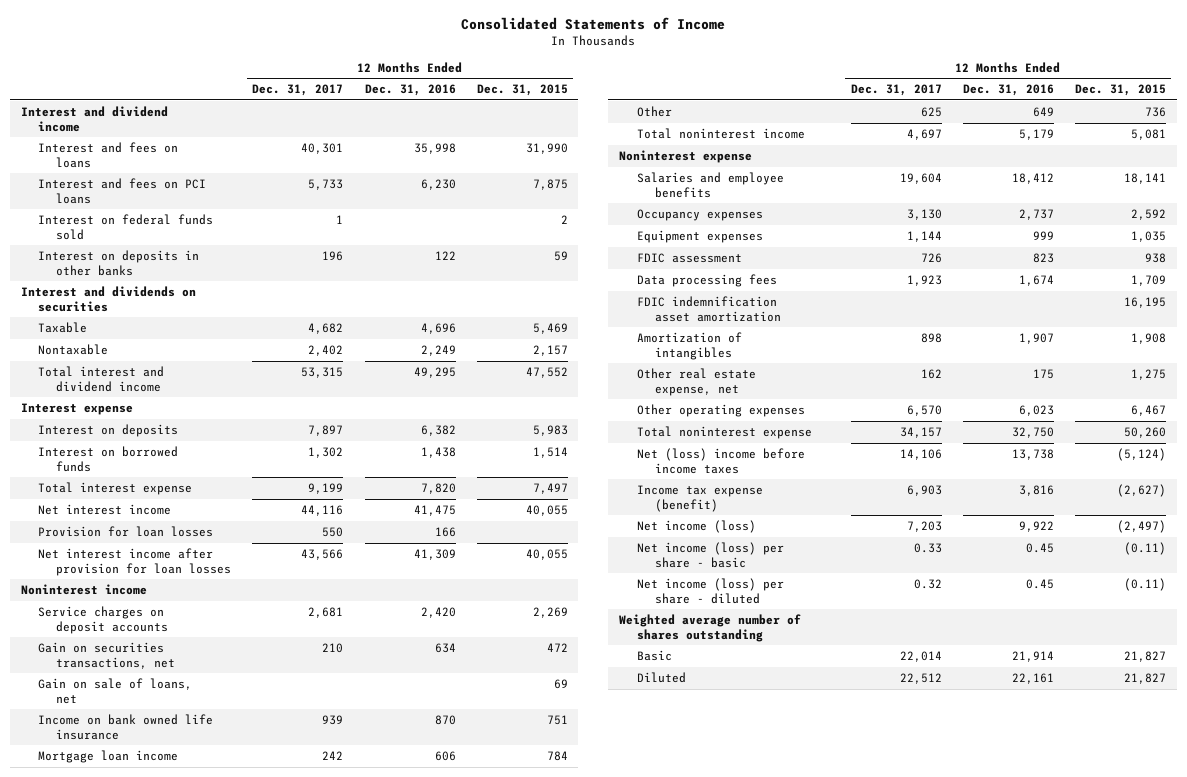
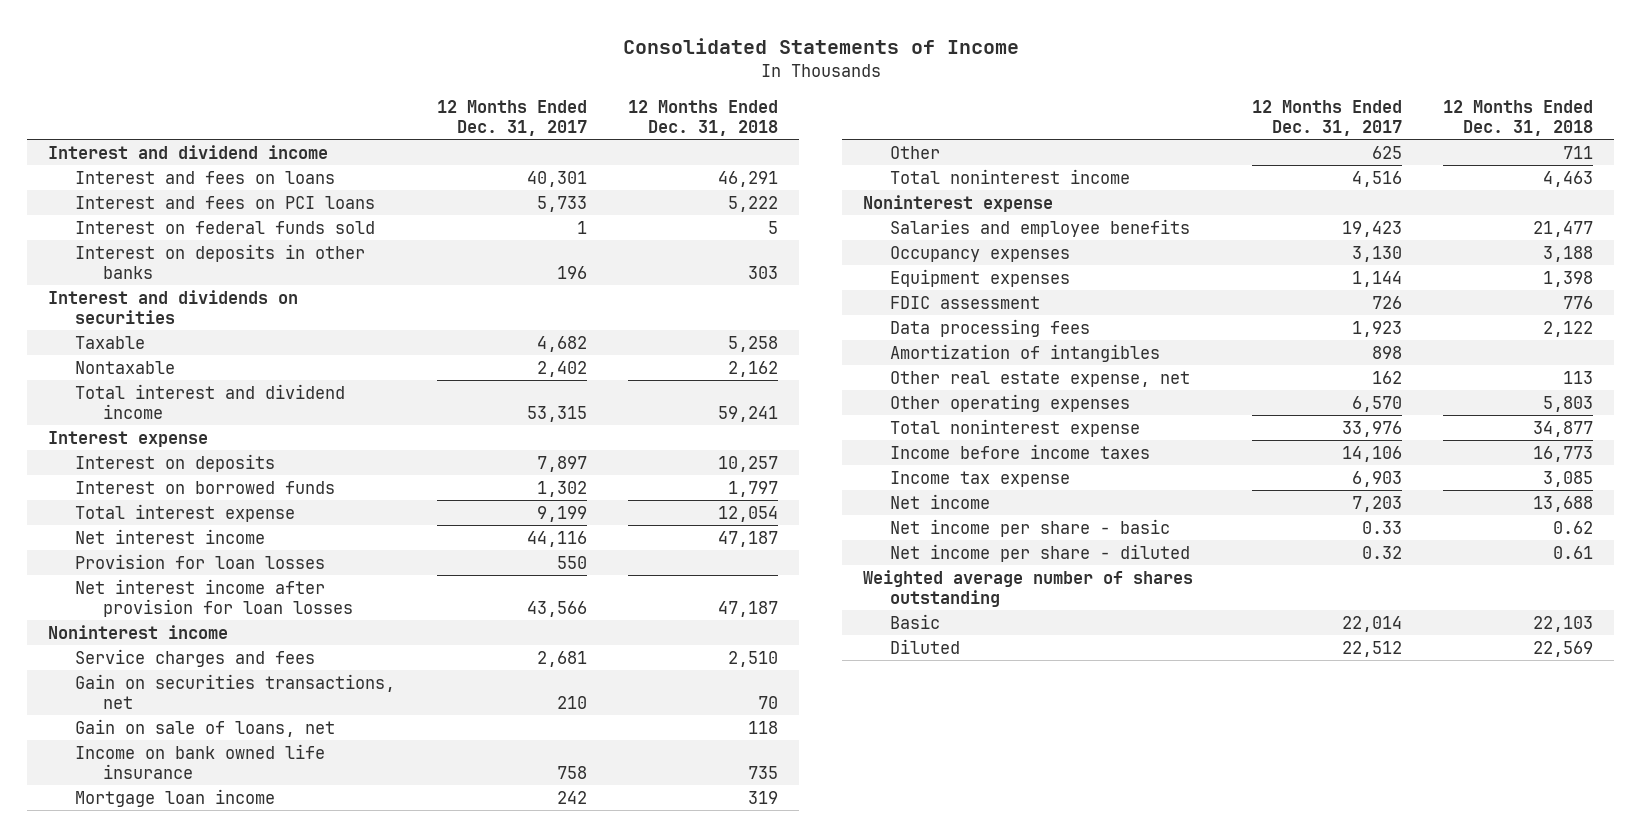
- | 12 Months Ended Dec. 31, 2017 | 12 Months Ended Dec. 31, 2016 | 12 Months Ended Dec. 31, 2015
+ | 12 Months Ended Dec. 31, 2017 | 12 Months Ended Dec. 31, 2018
- Service charges on deposit accounts | 2,681 | 2,420 | 2,269
+ Service charges and fees | 2,681 | 2,510
- Income on bank owned life insurance | 939 | 870 | 751
+ Income on bank owned life insurance | 758 | 735
- Total noninterest income | 4,697 | 5,179 | 5,081
+ Total noninterest income | 4,516 | 4,463
- Salaries and employee benefits | 19,604 | 18,412 | 18,141
+ Salaries and employee benefits | 19,423 | 21,477
- FDIC indemnification asset amortization | | | 16,195
- Total noninterest expense | 34,157 | 32,750 | 50,260
- Net (loss) income before income taxes | 14,106 | 13,738 | (5,124)
- Income tax expense (benefit) | 6,903 | 3,816 | (2,627)
- Net income (loss) | 7,203 | 9,922 | (2,497)
- Net income (loss) per share - basic | 0.33 | 0.45 | (0.11)
- Net income (loss) per share - diluted | 0.32 | 0.45 | (0.11)
+ Total noninterest expense | 33,976 | 34,877
+ Income before income taxes | 14,106 | 16,773
+ Income tax expense | 6,903 | 3,085
+ Net income | 7,203 | 13,688
+ Net income per share - basic | 0.33 | 0.62
+ Net income per share - diluted | 0.32 | 0.61

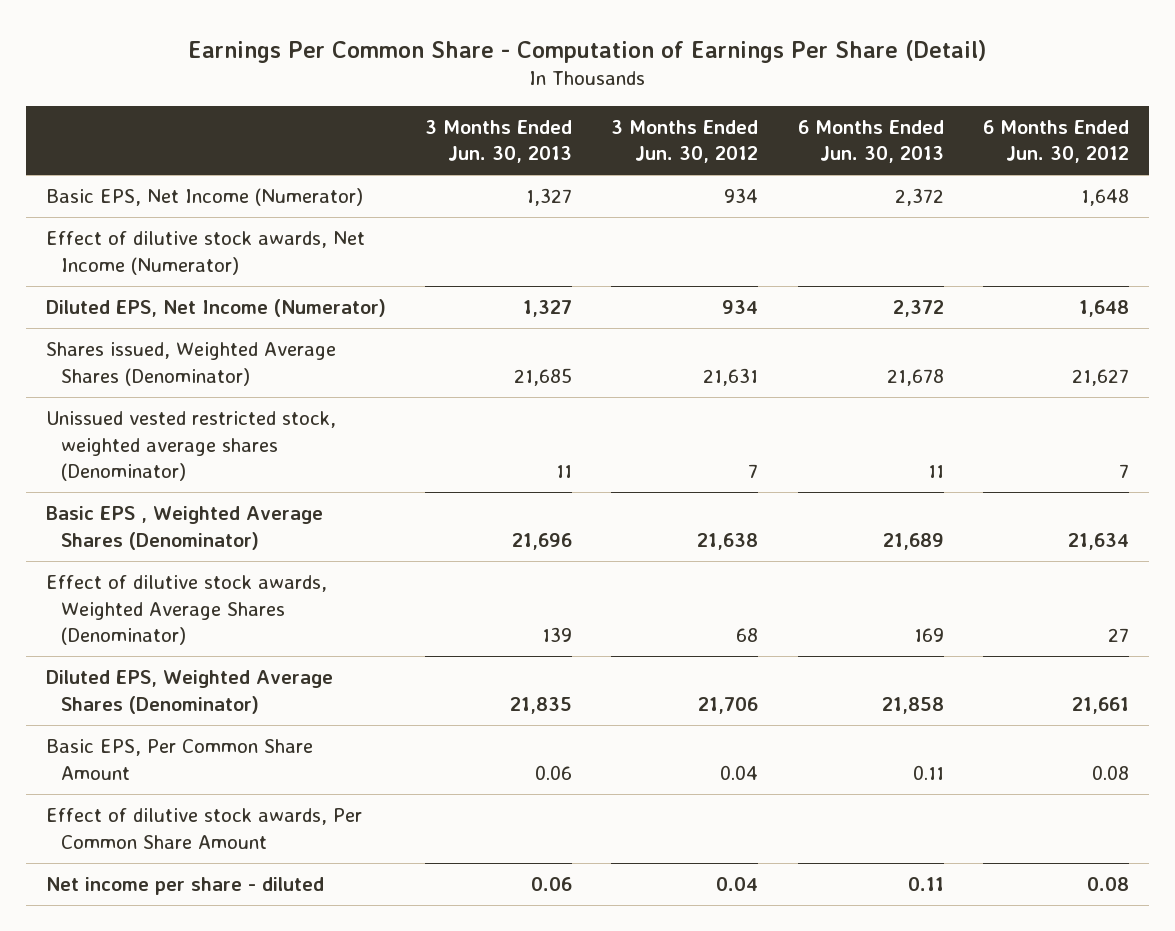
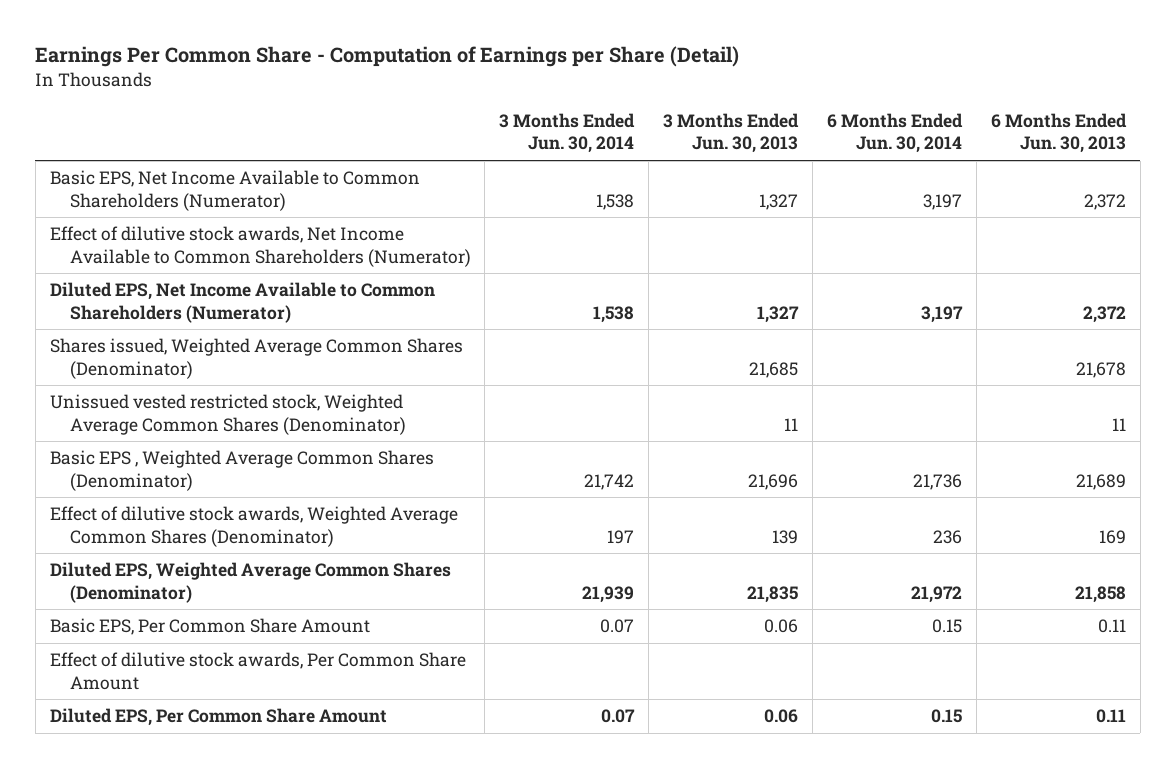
- Earnings Per Common Share - Computation of Earnings Per Share (Detail)
+ Earnings Per Common Share - Computation of Earnings per Share (Detail)
- | 3 Months Ended Jun. 30, 2013 | 3 Months Ended Jun. 30, 2012 | 6 Months Ended Jun. 30, 2013 | 6 Months Ended Jun. 30, 2012
+ | 3 Months Ended Jun. 30, 2014 | 3 Months Ended Jun. 30, 2013 | 6 Months Ended Jun. 30, 2014 | 6 Months Ended Jun. 30, 2013
- Basic EPS, Net Income (Numerator) | 1,327 | 934 | 2,372 | 1,648
- Effect of dilutive stock awards, Net Income (Numerator)
- Diluted EPS, Net Income (Numerator) | 1,327 | 934 | 2,372 | 1,648
- Shares issued, Weighted Average Shares (Denominator) | 21,685 | 21,631 | 21,678 | 21,627
- Unissued vested restricted stock, weighted average shares (Denominator) | 11 | 7 | 11 | 7
- Basic EPS , Weighted Average Shares (Denominator) | 21,696 | 21,638 | 21,689 | 21,634
- Effect of dilutive stock awards, Weighted Average Shares (Denominator) | 139 | 68 | 169 | 27
- Diluted EPS, Weighted Average Shares (Denominator) | 21,835 | 21,706 | 21,858 | 21,661
+ Basic EPS, Net Income Available to Common Shareholders (Numerator) | 1,538 | 1,327 | 3,197 | 2,372
+ Effect of dilutive stock awards, Net Income Available to Common Shareholders (Numerator)
+ Diluted EPS, Net Income Available to Common Shareholders (Numerator) | 1,538 | 1,327 | 3,197 | 2,372
+ Shares issued, Weighted Average Common Shares (Denominator) | | 21,685 | | 21,678
+ Unissued vested restricted stock, Weighted Average Common Shares (Denominator) | | 11 | | 11
+ Basic EPS , Weighted Average Common Shares (Denominator) | 21,742 | 21,696 | 21,736 | 21,689
+ Effect of dilutive stock awards, Weighted Average Common Shares (Denominator) | 197 | 139 | 236 | 169
+ Diluted EPS, Weighted Average Common Shares (Denominator) | 21,939 | 21,835 | 21,972 | 21,858
- Net income per share - diluted | 0.06 | 0.04 | 0.11 | 0.08
+ Diluted EPS, Per Common Share Amount | 0.07 | 0.06 | 0.15 | 0.11

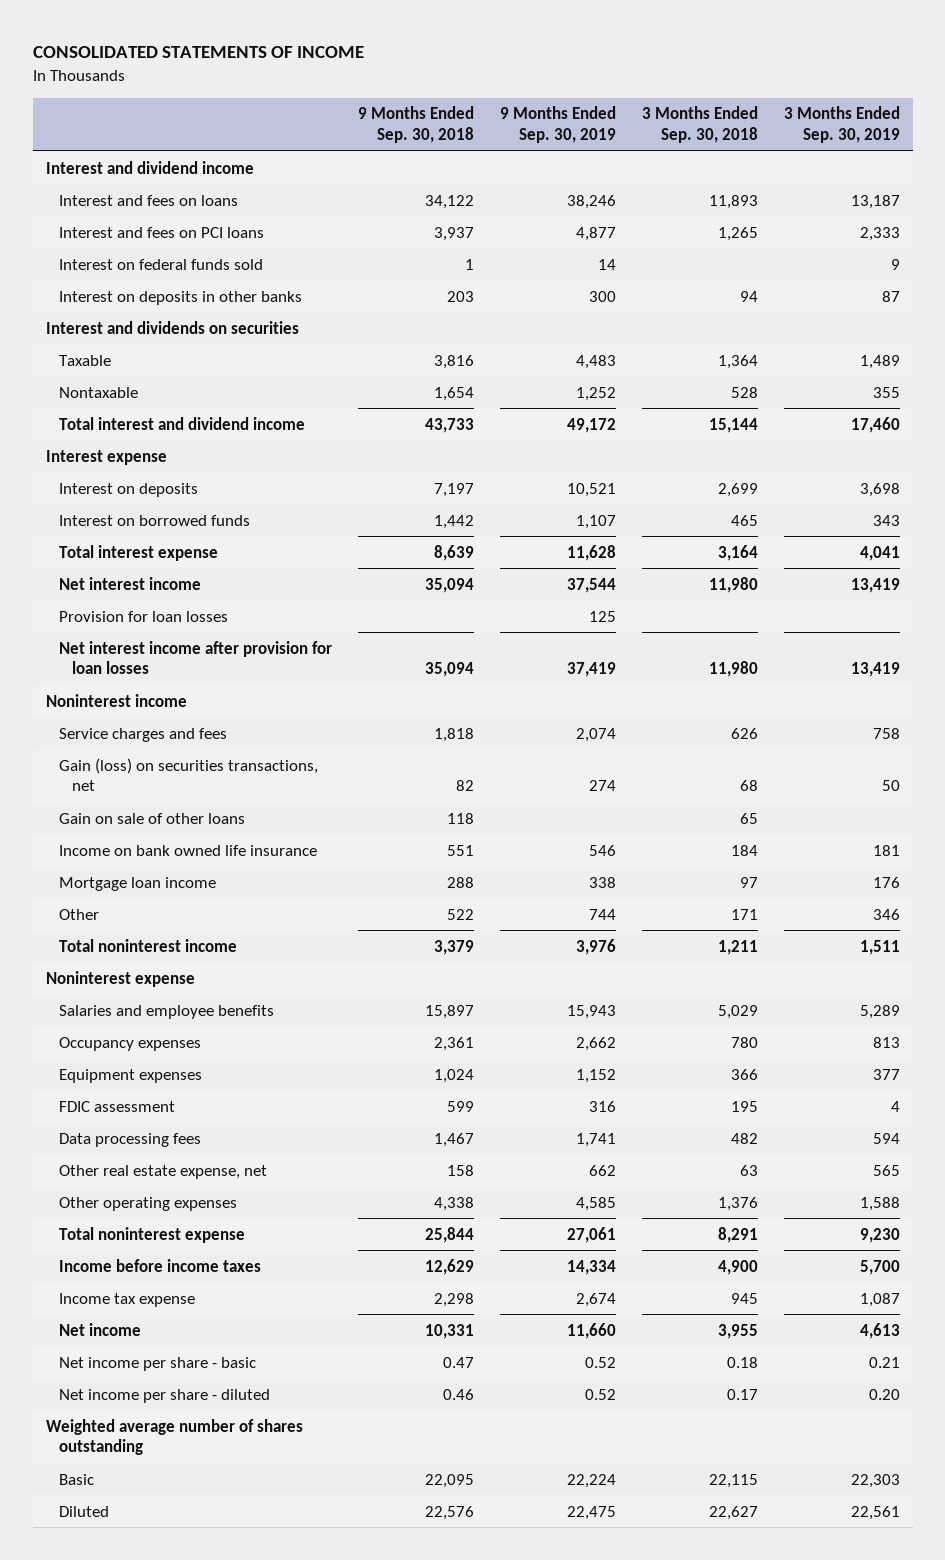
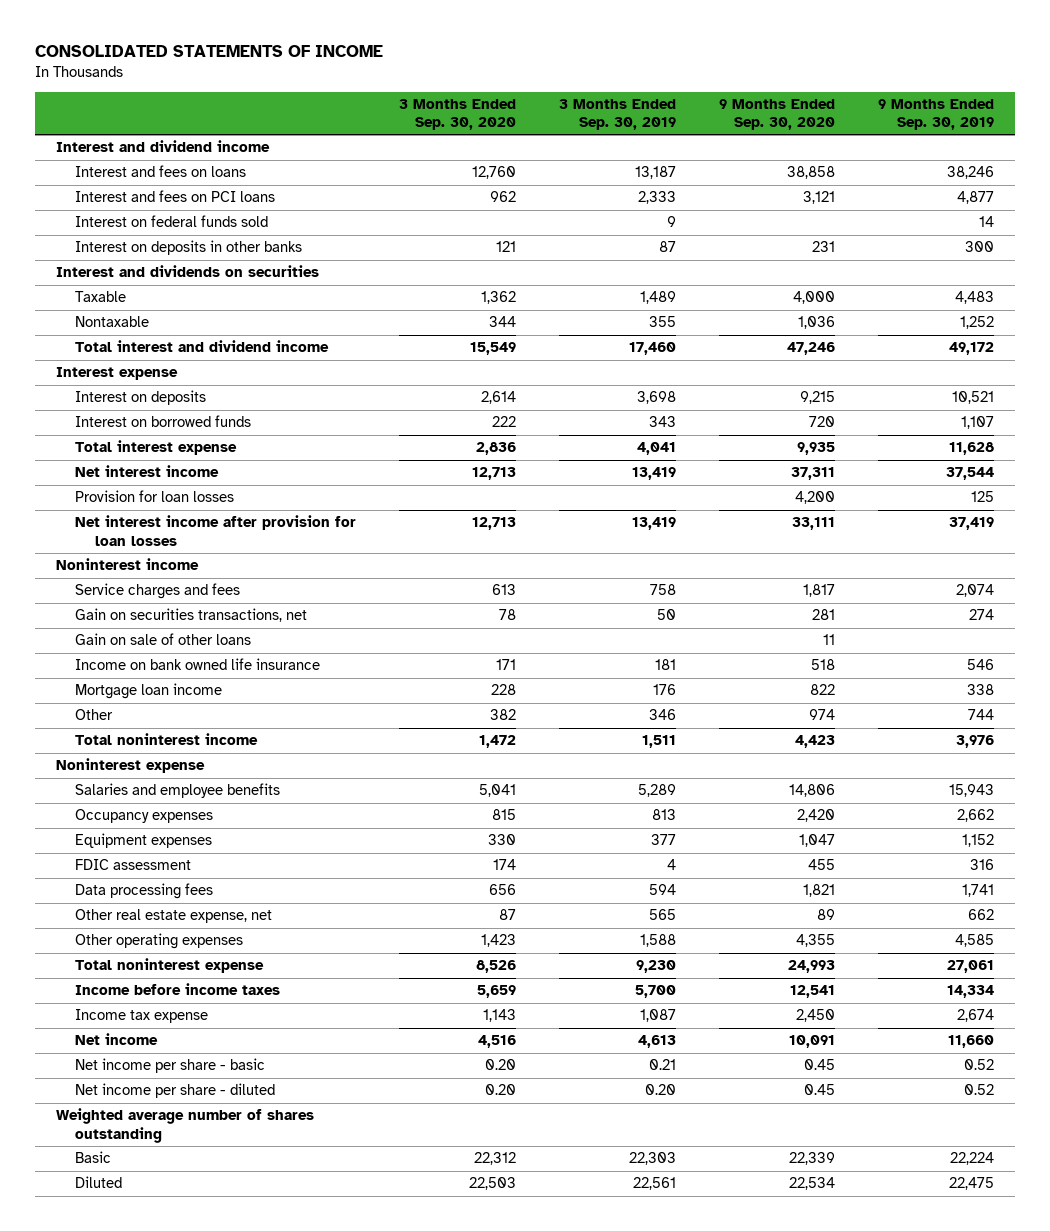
- | 9 Months Ended Sep. 30, 2018 | 9 Months Ended Sep. 30, 2019 | 3 Months Ended Sep. 30, 2018 | 3 Months Ended Sep. 30, 2019
+ | 3 Months Ended Sep. 30, 2020 | 3 Months Ended Sep. 30, 2019 | 9 Months Ended Sep. 30, 2020 | 9 Months Ended Sep. 30, 2019
- Gain (loss) on securities transactions, net | 82 | 274 | 68 | 50
+ Gain on securities transactions, net | 78 | 50 | 281 | 274

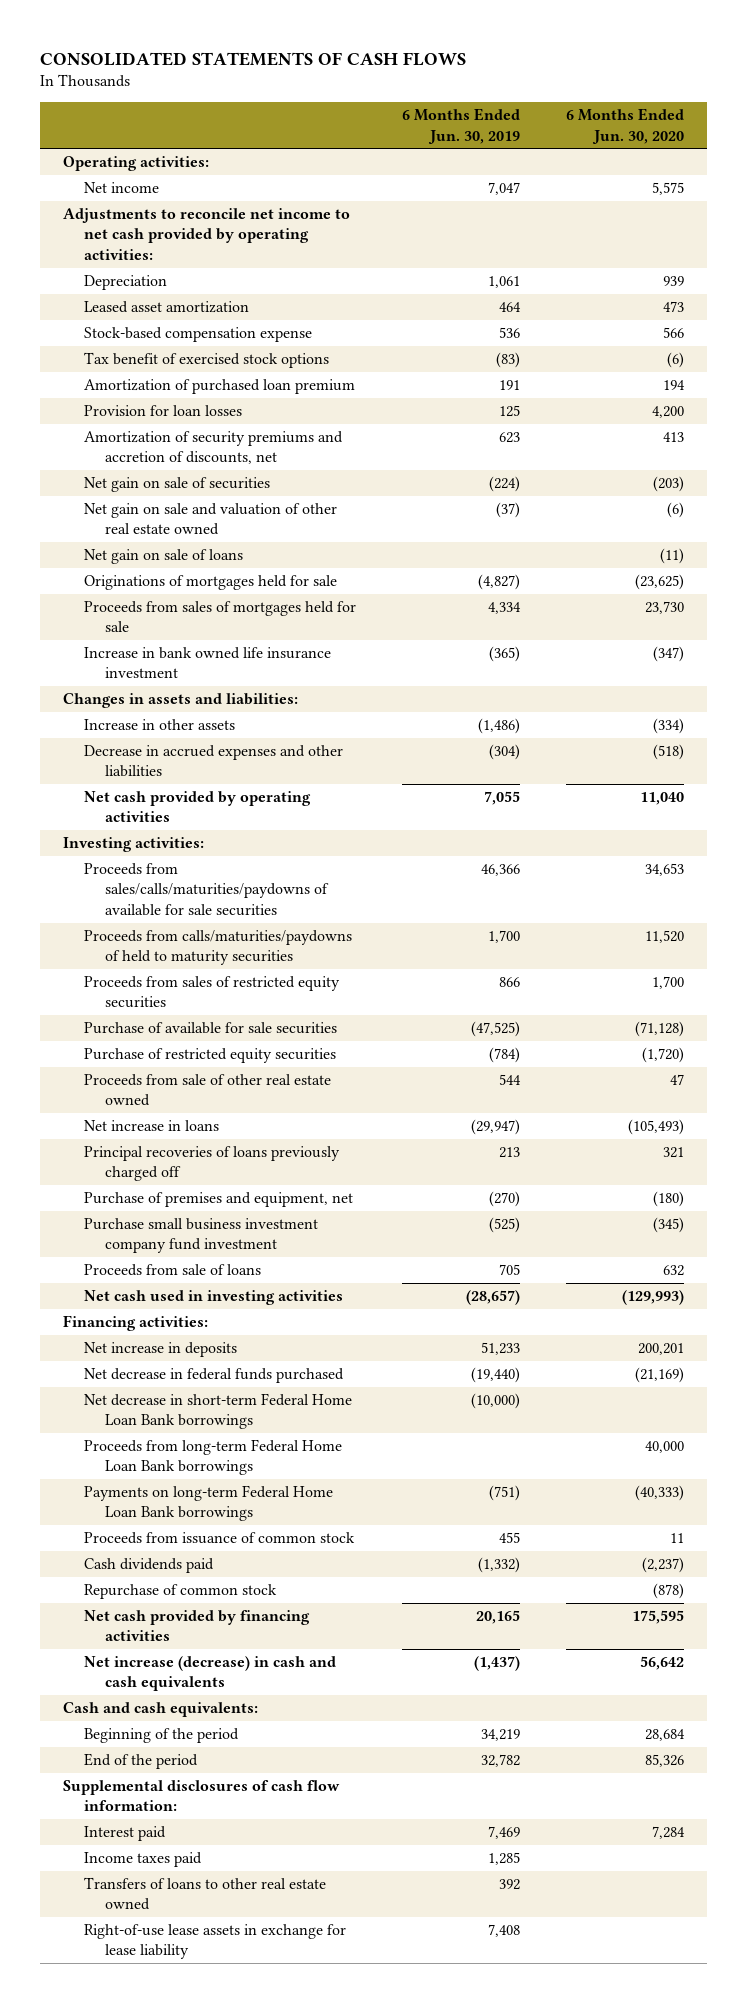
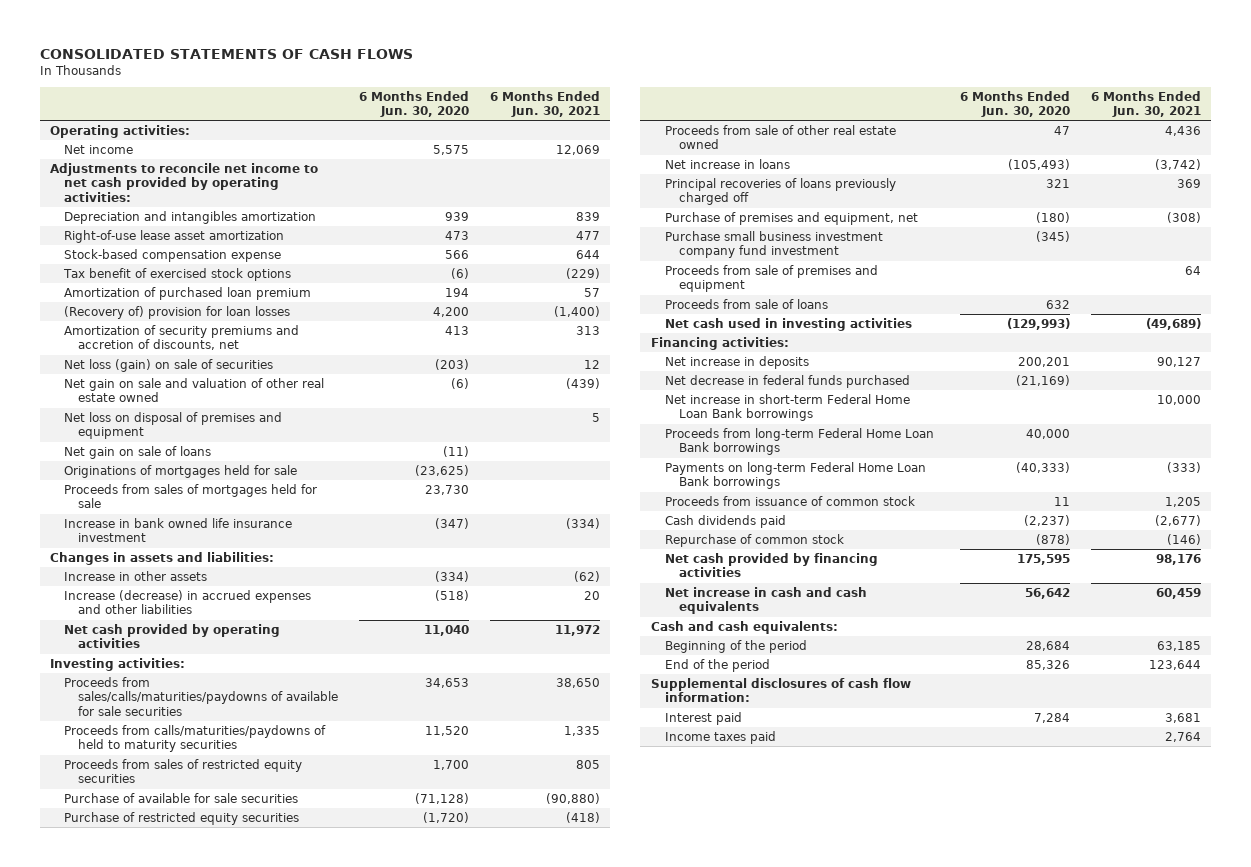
- | 6 Months Ended Jun. 30, 2019 | 6 Months Ended Jun. 30, 2020
+ | 6 Months Ended Jun. 30, 2020 | 6 Months Ended Jun. 30, 2021
- Depreciation | 1,061 | 939
- Leased asset amortization | 464 | 473
+ Depreciation and intangibles amortization | 939 | 839
+ Right-of-use lease asset amortization | 473 | 477
- Provision for loan losses | 125 | 4,200
+ (Recovery of) provision for loan losses | 4,200 | (1,400)
- Net gain on sale of securities | (224) | (203)
+ Net loss (gain) on sale of securities | (203) | 12
+ Net loss on disposal of premises and equipment | | 5
- Decrease in accrued expenses and other liabilities | (304) | (518)
+ Increase (decrease) in accrued expenses and other liabilities | (518) | 20
+ Proceeds from sale of premises and equipment | | 64
- Net decrease in short-term Federal Home Loan Bank borrowings | (10,000) |
+ Net increase in short-term Federal Home Loan Bank borrowings | | 10,000
- Net increase (decrease) in cash and cash equivalents | (1,437) | 56,642
+ Net increase in cash and cash equivalents | 56,642 | 60,459
- Transfers of loans to other real estate owned | 392 |
- Right-of-use lease assets in exchange for lease liability | 7,408 |

